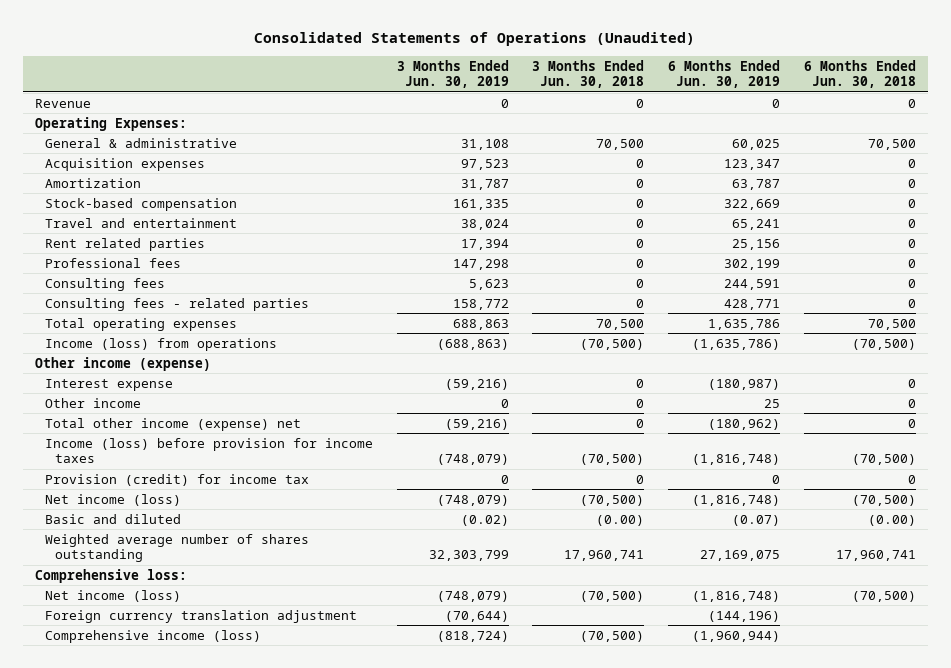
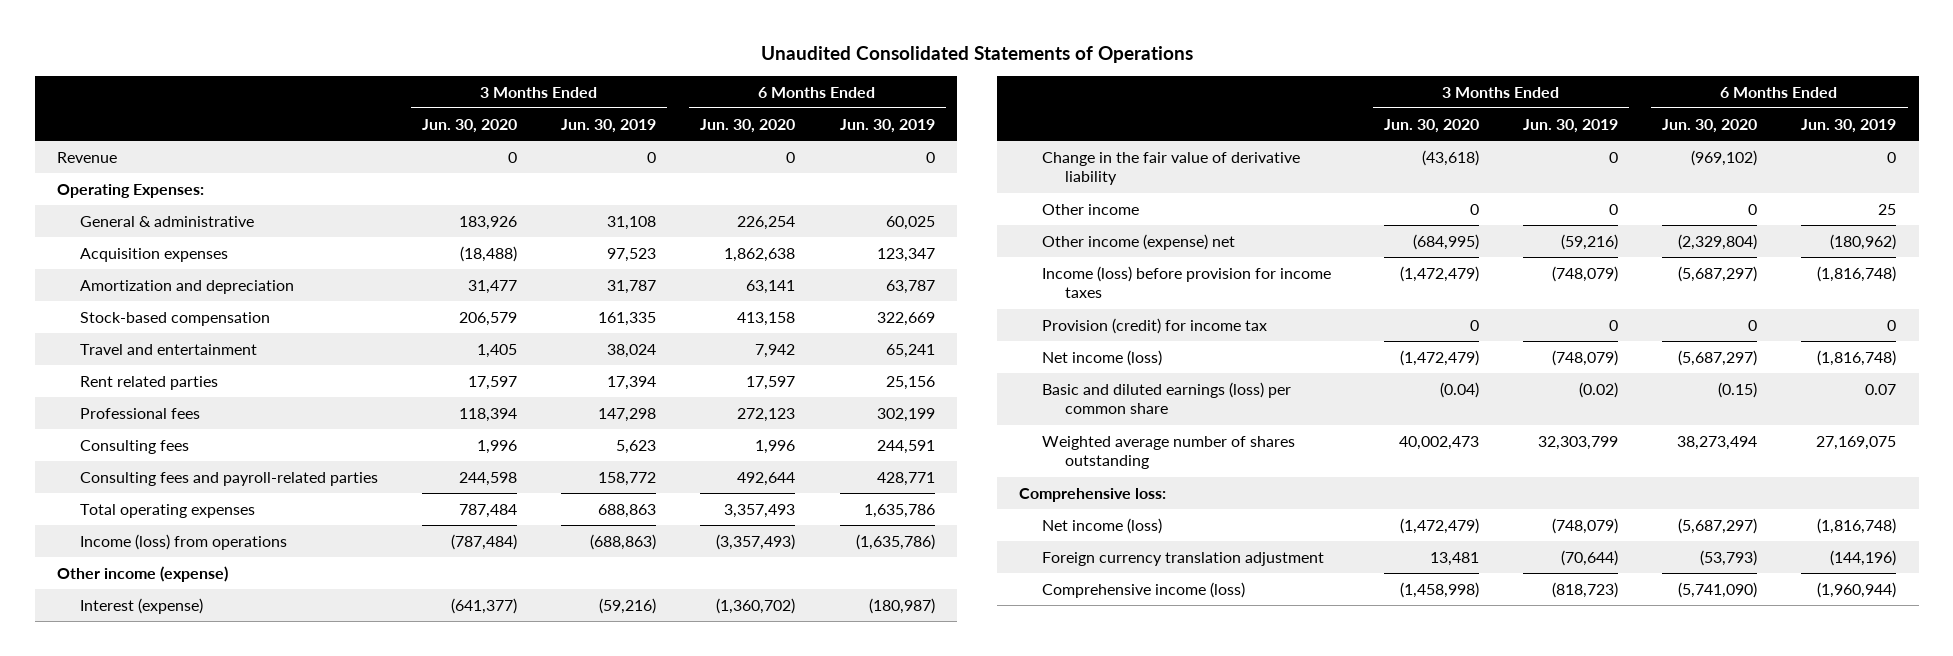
- Consolidated Statements of Operations (Unaudited)
+ Unaudited Consolidated Statements of Operations
- | 3 Months Ended Jun. 30, 2019 | 3 Months Ended Jun. 30, 2018 | 6 Months Ended Jun. 30, 2019 | 6 Months Ended Jun. 30, 2018
+ | 3 Months Ended Jun. 30, 2020 | 3 Months Ended Jun. 30, 2019 | 6 Months Ended Jun. 30, 2020 | 6 Months Ended Jun. 30, 2019
- Amortization | 31,787 | 0 | 63,787 | 0
+ Amortization and depreciation | 31,477 | 31,787 | 63,141 | 63,787
- Consulting fees - related parties | 158,772 | 0 | 428,771 | 0
+ Consulting fees and payroll-related parties | 244,598 | 158,772 | 492,644 | 428,771
- Interest expense | (59,216) | 0 | (180,987) | 0
+ Interest (expense) | (641,377) | (59,216) | (1,360,702) | (180,987)
+ Change in the fair value of derivative liability | (43,618) | 0 | (969,102) | 0
- Total other income (expense) net | (59,216) | 0 | (180,962) | 0
+ Other income (expense) net | (684,995) | (59,216) | (2,329,804) | (180,962)
- Basic and diluted | (0.02) | (0.00) | (0.07) | (0.00)
+ Basic and diluted earnings (loss) per common share | (0.04) | (0.02) | (0.15) | 0.07
- Comprehensive income (loss) | (818,724) | (70,500) | (1,960,944) |
+ Comprehensive income (loss) | (1,458,998) | (818,723) | (5,741,090) | (1,960,944)

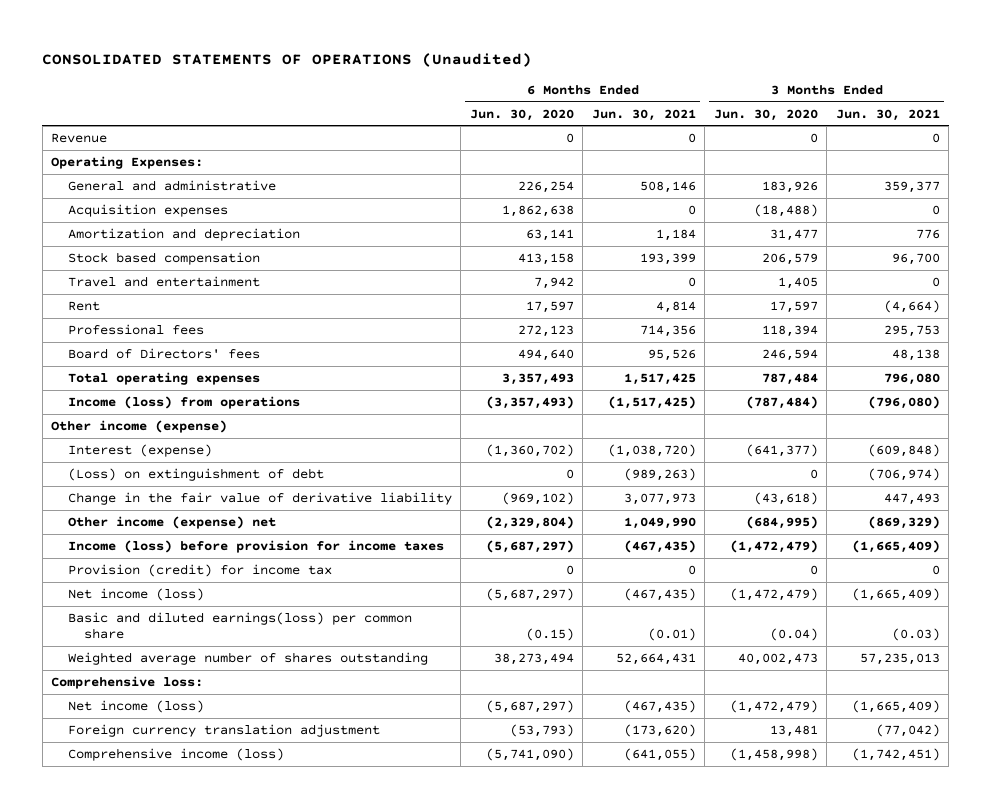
- Unaudited Consolidated Statements of Operations
+ CONSOLIDATED STATEMENTS OF OPERATIONS (Unaudited)
- | 3 Months Ended Jun. 30, 2020 | 3 Months Ended Jun. 30, 2019 | 6 Months Ended Jun. 30, 2020 | 6 Months Ended Jun. 30, 2019
+ | 6 Months Ended Jun. 30, 2020 | 6 Months Ended Jun. 30, 2021 | 3 Months Ended Jun. 30, 2020 | 3 Months Ended Jun. 30, 2021
- General & administrative | 183,926 | 31,108 | 226,254 | 60,025
+ General and administrative | 226,254 | 508,146 | 183,926 | 359,377
- Stock-based compensation | 206,579 | 161,335 | 413,158 | 322,669
+ Stock based compensation | 413,158 | 193,399 | 206,579 | 96,700
- Rent related parties | 17,597 | 17,394 | 17,597 | 25,156
+ Rent | 17,597 | 4,814 | 17,597 | (4,664)
- Consulting fees | 1,996 | 5,623 | 1,996 | 244,591
- Consulting fees and payroll-related parties | 244,598 | 158,772 | 492,644 | 428,771
+ Board of Directors' fees | 494,640 | 95,526 | 246,594 | 48,138
+ (Loss) on extinguishment of debt | 0 | (989,263) | 0 | (706,974)
- Other income | 0 | 0 | 0 | 25
- Basic and diluted earnings (loss) per common share | (0.04) | (0.02) | (0.15) | 0.07
+ Basic and diluted earnings(loss) per common share | (0.15) | (0.01) | (0.04) | (0.03)

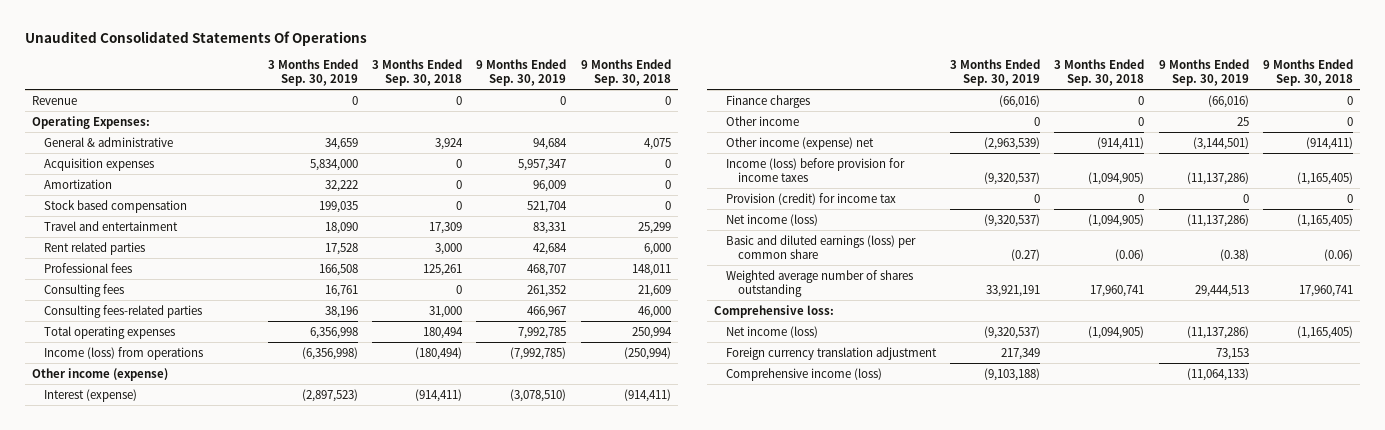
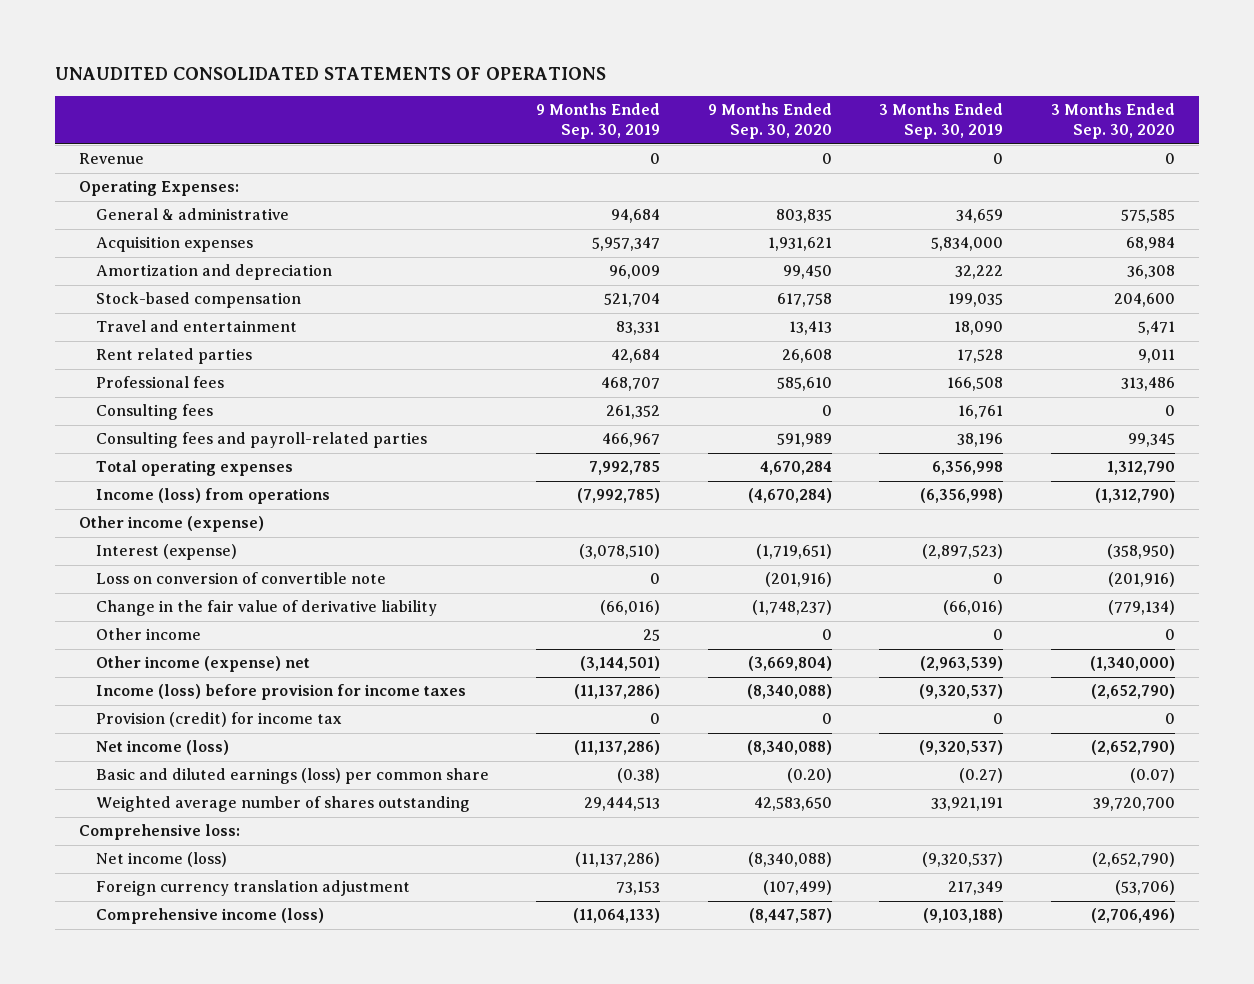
- Unaudited Consolidated Statements Of Operations
+ UNAUDITED CONSOLIDATED STATEMENTS OF OPERATIONS
- | 3 Months Ended Sep. 30, 2019 | 3 Months Ended Sep. 30, 2018 | 9 Months Ended Sep. 30, 2019 | 9 Months Ended Sep. 30, 2018
+ | 9 Months Ended Sep. 30, 2019 | 9 Months Ended Sep. 30, 2020 | 3 Months Ended Sep. 30, 2019 | 3 Months Ended Sep. 30, 2020
- Amortization | 32,222 | 0 | 96,009 | 0
- Stock based compensation | 199,035 | 0 | 521,704 | 0
+ Amortization and depreciation | 96,009 | 99,450 | 32,222 | 36,308
+ Stock-based compensation | 521,704 | 617,758 | 199,035 | 204,600
- Consulting fees-related parties | 38,196 | 31,000 | 466,967 | 46,000
+ Consulting fees and payroll-related parties | 466,967 | 591,989 | 38,196 | 99,345
- Finance charges | (66,016) | 0 | (66,016) | 0
+ Loss on conversion of convertible note | 0 | (201,916) | 0 | (201,916)
+ Change in the fair value of derivative liability | (66,016) | (1,748,237) | (66,016) | (779,134)

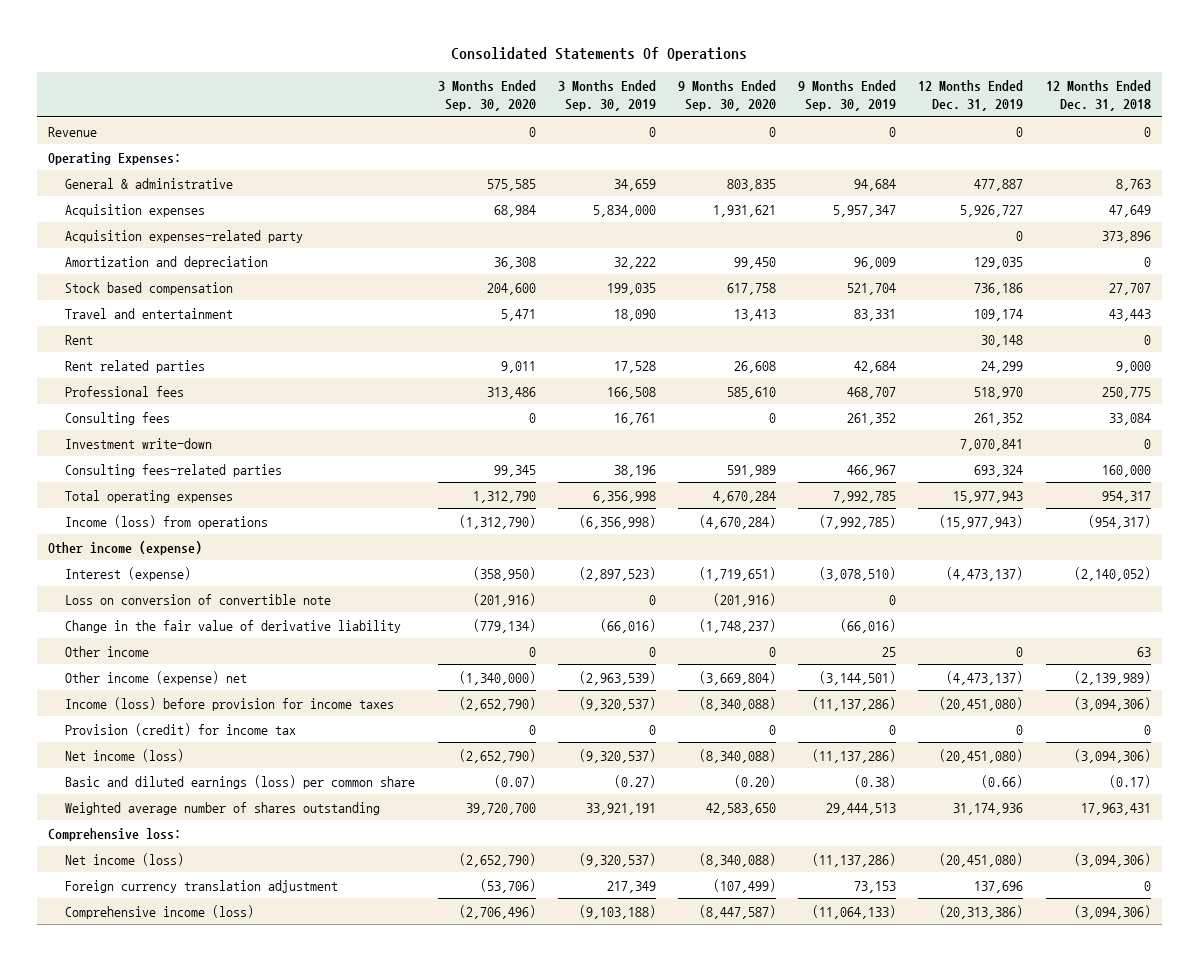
- UNAUDITED CONSOLIDATED STATEMENTS OF OPERATIONS
+ Consolidated Statements Of Operations
- | 9 Months Ended Sep. 30, 2019 | 9 Months Ended Sep. 30, 2020 | 3 Months Ended Sep. 30, 2019 | 3 Months Ended Sep. 30, 2020
+ | 3 Months Ended Sep. 30, 2020 | 3 Months Ended Sep. 30, 2019 | 9 Months Ended Sep. 30, 2020 | 9 Months Ended Sep. 30, 2019 | 12 Months Ended Dec. 31, 2019 | 12 Months Ended Dec. 31, 2018
+ Acquisition expenses-related party | | | | | 0 | 373,896
- Stock-based compensation | 521,704 | 617,758 | 199,035 | 204,600
+ Stock based compensation | 204,600 | 199,035 | 617,758 | 521,704 | 736,186 | 27,707
+ Rent | | | | | 30,148 | 0
- Consulting fees and payroll-related parties | 466,967 | 591,989 | 38,196 | 99,345
+ Investment write-down | | | | | 7,070,841 | 0
+ Consulting fees-related parties | 99,345 | 38,196 | 591,989 | 466,967 | 693,324 | 160,000

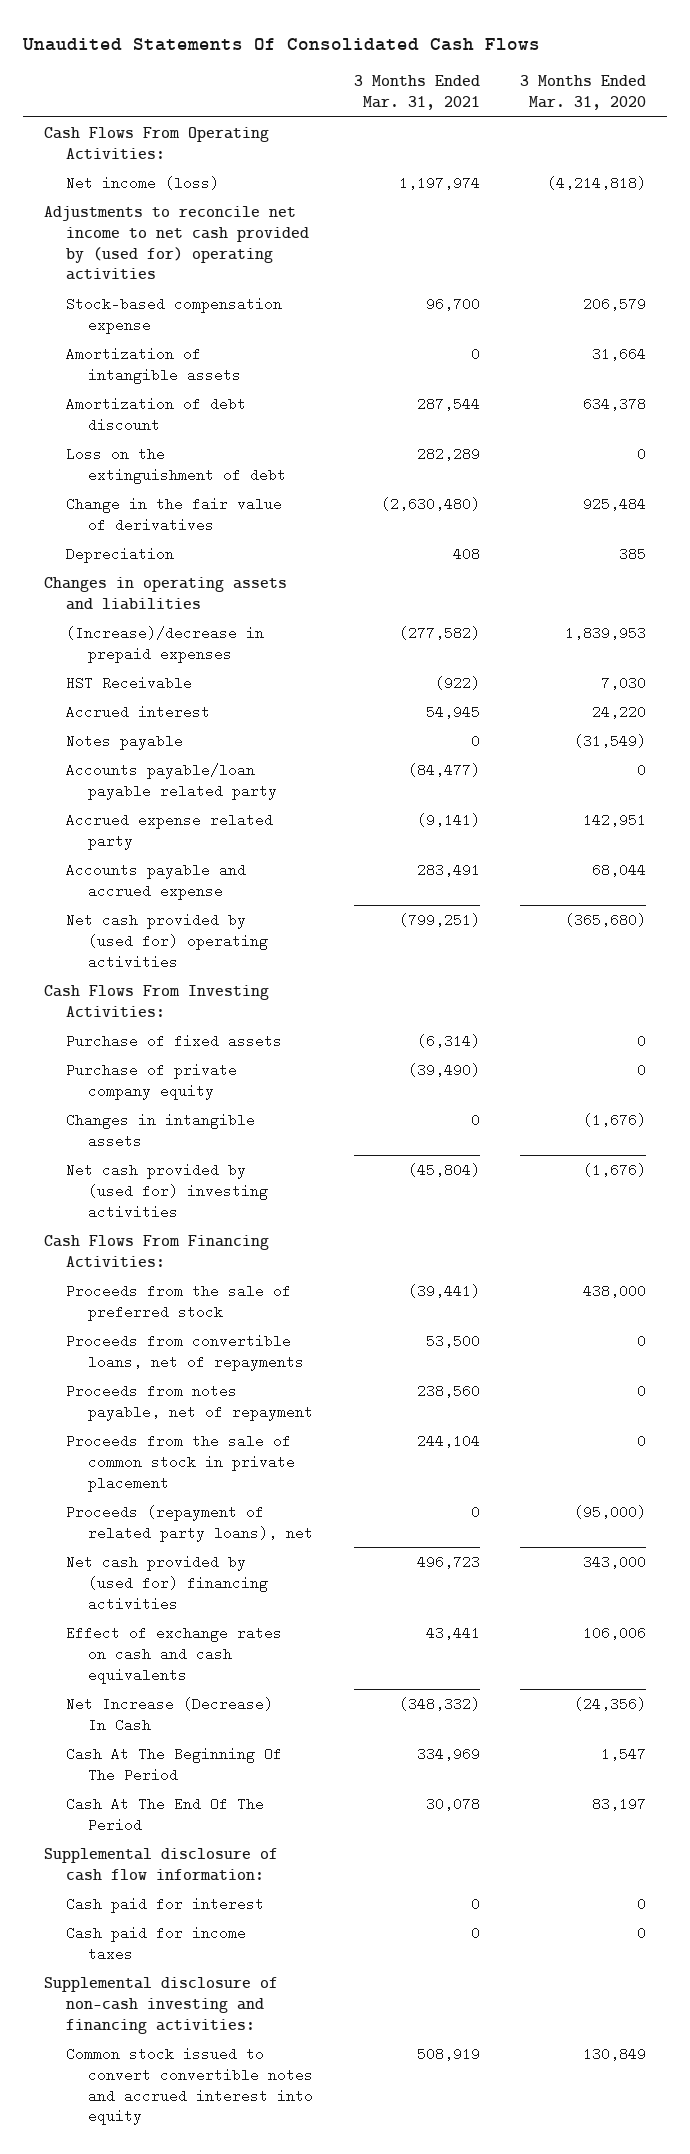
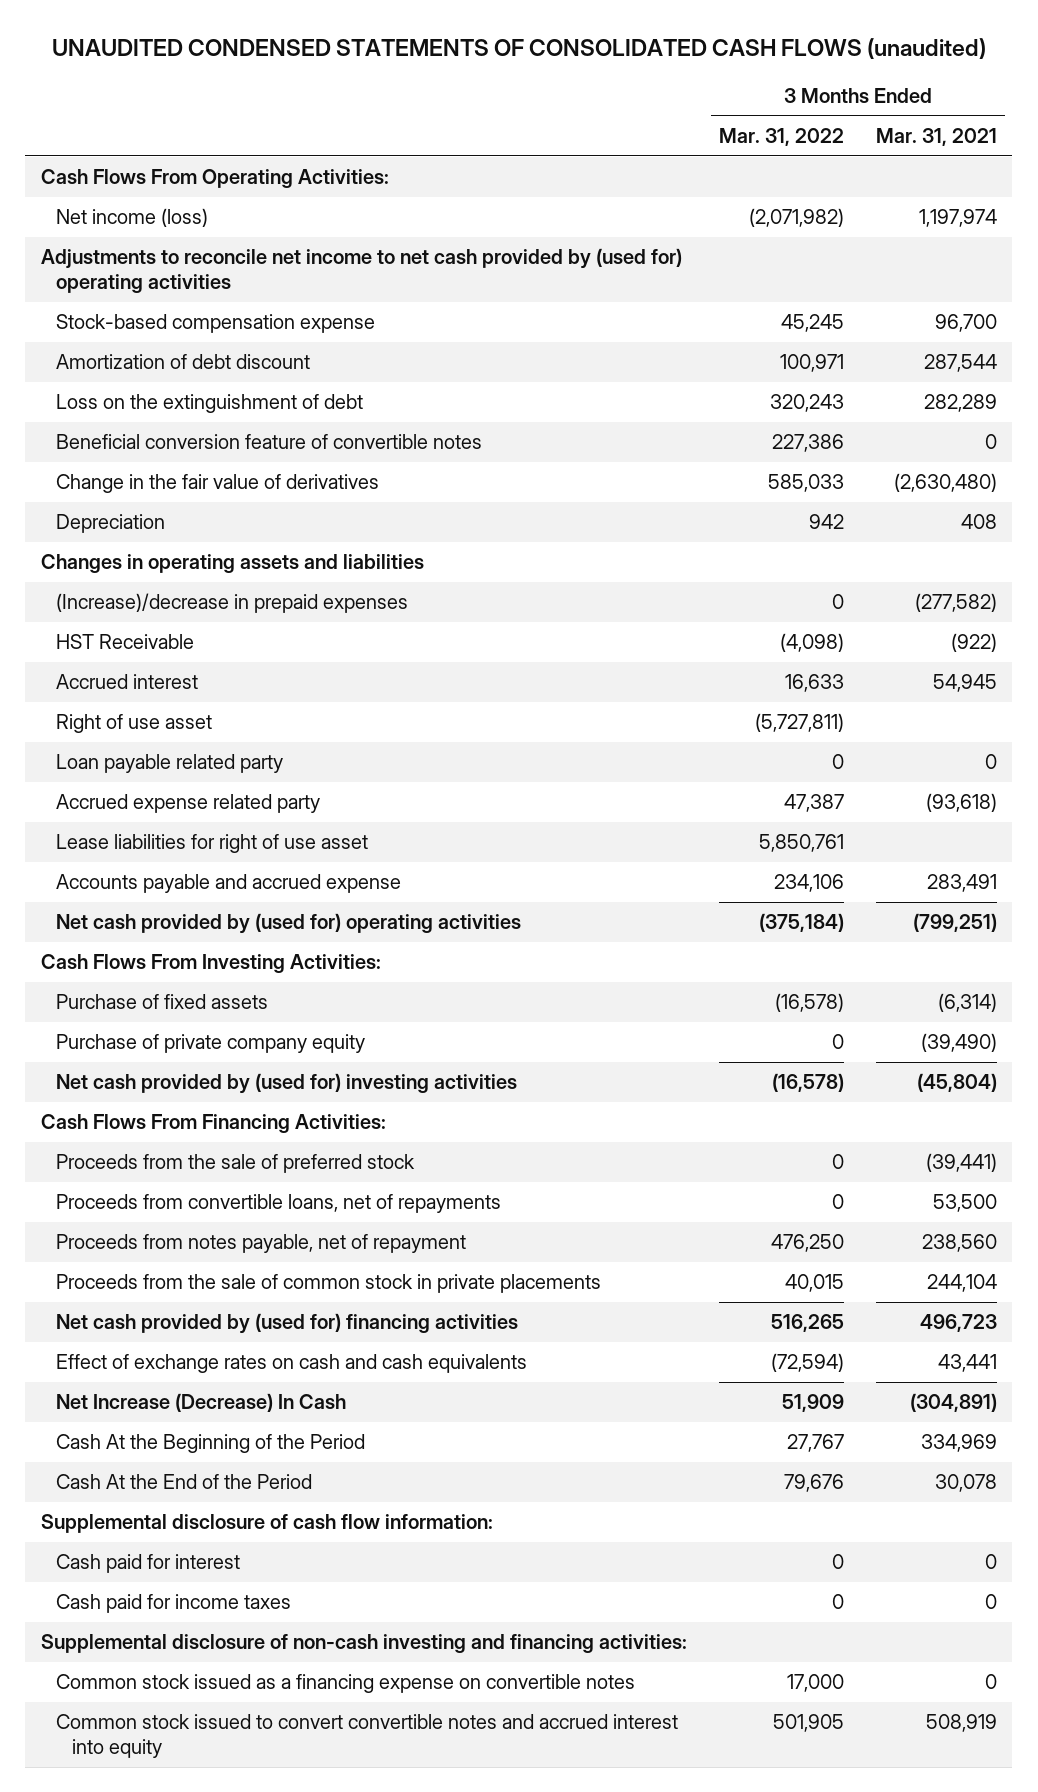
- Unaudited Statements Of Consolidated Cash Flows
+ UNAUDITED CONDENSED STATEMENTS OF CONSOLIDATED CASH FLOWS (unaudited)
- | 3 Months Ended Mar. 31, 2021 | 3 Months Ended Mar. 31, 2020
+ | 3 Months Ended Mar. 31, 2022 | 3 Months Ended Mar. 31, 2021
- Amortization of intangible assets | 0 | 31,664
+ Beneficial conversion feature of convertible notes | 227,386 | 0
- Notes payable | 0 | (31,549)
- Accounts payable/loan payable related party | (84,477) | 0
- Accrued expense related party | (9,141) | 142,951
+ Right of use asset | (5,727,811) |
+ Loan payable related party | 0 | 0
+ Accrued expense related party | 47,387 | (93,618)
+ Lease liabilities for right of use asset | 5,850,761 |
- Changes in intangible assets | 0 | (1,676)
- Proceeds from the sale of common stock in private placement | 244,104 | 0
- Proceeds (repayment of related party loans), net | 0 | (95,000)
+ Proceeds from the sale of common stock in private placements | 40,015 | 244,104
- Net Increase (Decrease) In Cash | (348,332) | (24,356)
- Cash At The Beginning Of The Period | 334,969 | 1,547
- Cash At The End Of The Period | 30,078 | 83,197
+ Net Increase (Decrease) In Cash | 51,909 | (304,891)
+ Cash At the Beginning of the Period | 27,767 | 334,969
+ Cash At the End of the Period | 79,676 | 30,078
+ Common stock issued as a financing expense on convertible notes | 17,000 | 0

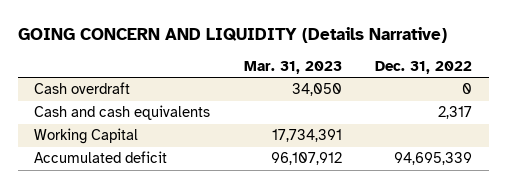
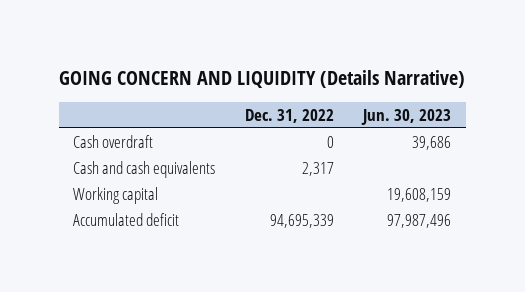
- | Mar. 31, 2023 | Dec. 31, 2022
+ | Dec. 31, 2022 | Jun. 30, 2023
- Working Capital | 17,734,391 |
+ Working capital | | 19,608,159

